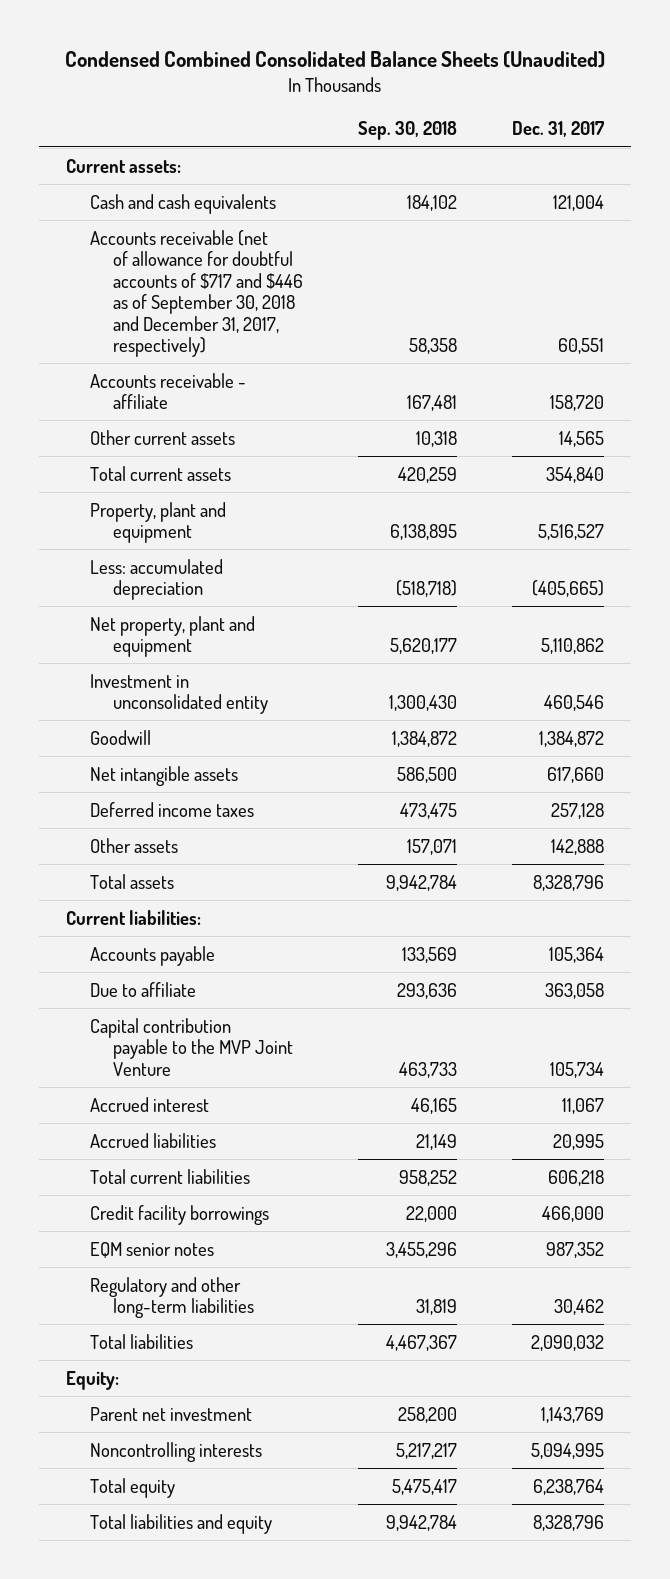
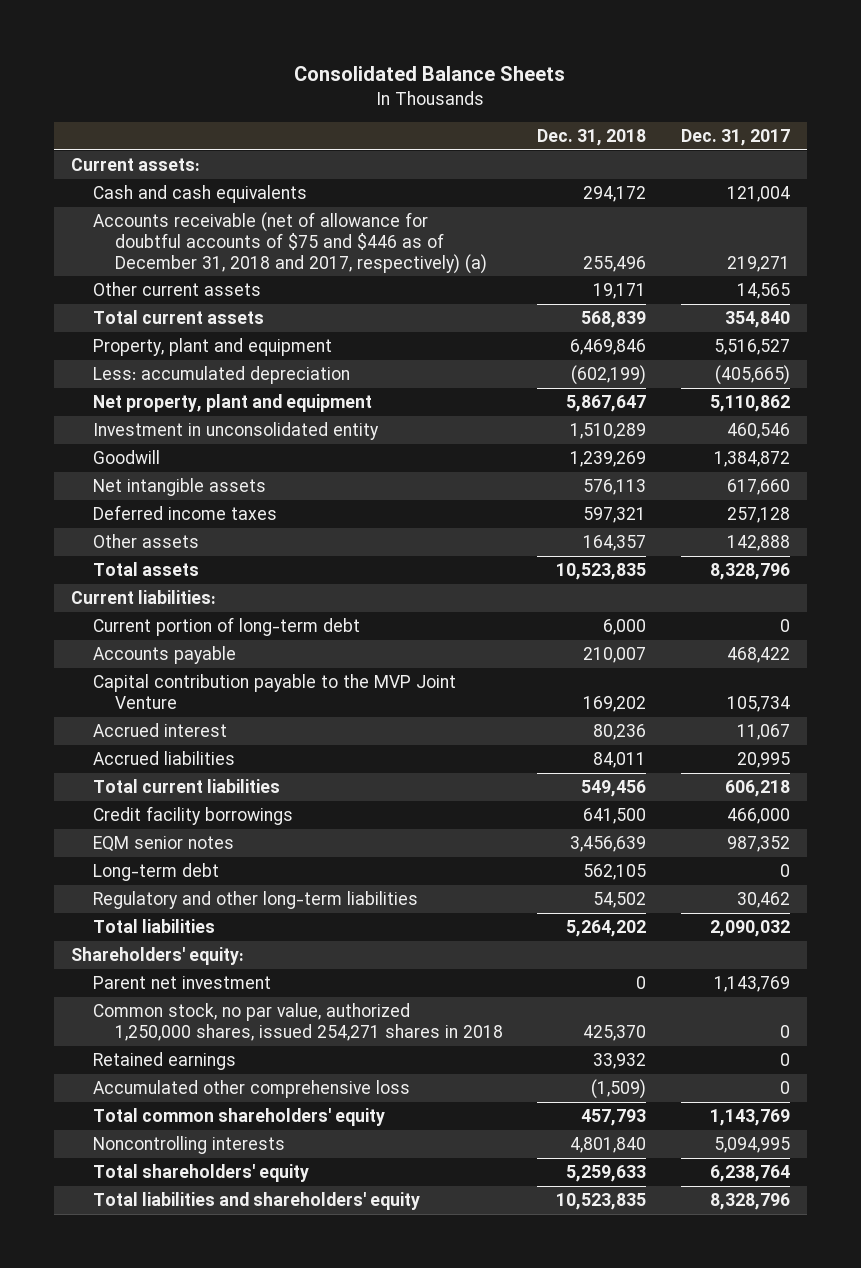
- Condensed Combined Consolidated Balance Sheets (Unaudited)
+ Consolidated Balance Sheets
- | Sep. 30, 2018 | Dec. 31, 2017
+ | Dec. 31, 2018 | Dec. 31, 2017
- Accounts receivable (net of allowance for doubtful accounts of $717 and $446 as of September 30, 2018 and December 31, 2017, respectively) | 58,358 | 60,551
- Accounts receivable - affiliate | 167,481 | 158,720
+ Accounts receivable (net of allowance for doubtful accounts of $75 and $446 as of December 31, 2018 and 2017, respectively) (a) | 255,496 | 219,271
- Accounts payable | 133,569 | 105,364
- Due to affiliate | 293,636 | 363,058
+ Current portion of long-term debt | 6,000 | 0
+ Accounts payable | 210,007 | 468,422
+ Long-term debt | 562,105 | 0
- Equity:
+ Shareholders' equity:
+ Common stock, no par value, authorized 1,250,000 shares, issued 254,271 shares in 2018 | 425,370 | 0
+ Retained earnings | 33,932 | 0
+ Accumulated other comprehensive loss | (1,509) | 0
+ Total common shareholders' equity | 457,793 | 1,143,769
- Total equity | 5,475,417 | 6,238,764
- Total liabilities and equity | 9,942,784 | 8,328,796
+ Total shareholders' equity | 5,259,633 | 6,238,764
+ Total liabilities and shareholders' equity | 10,523,835 | 8,328,796

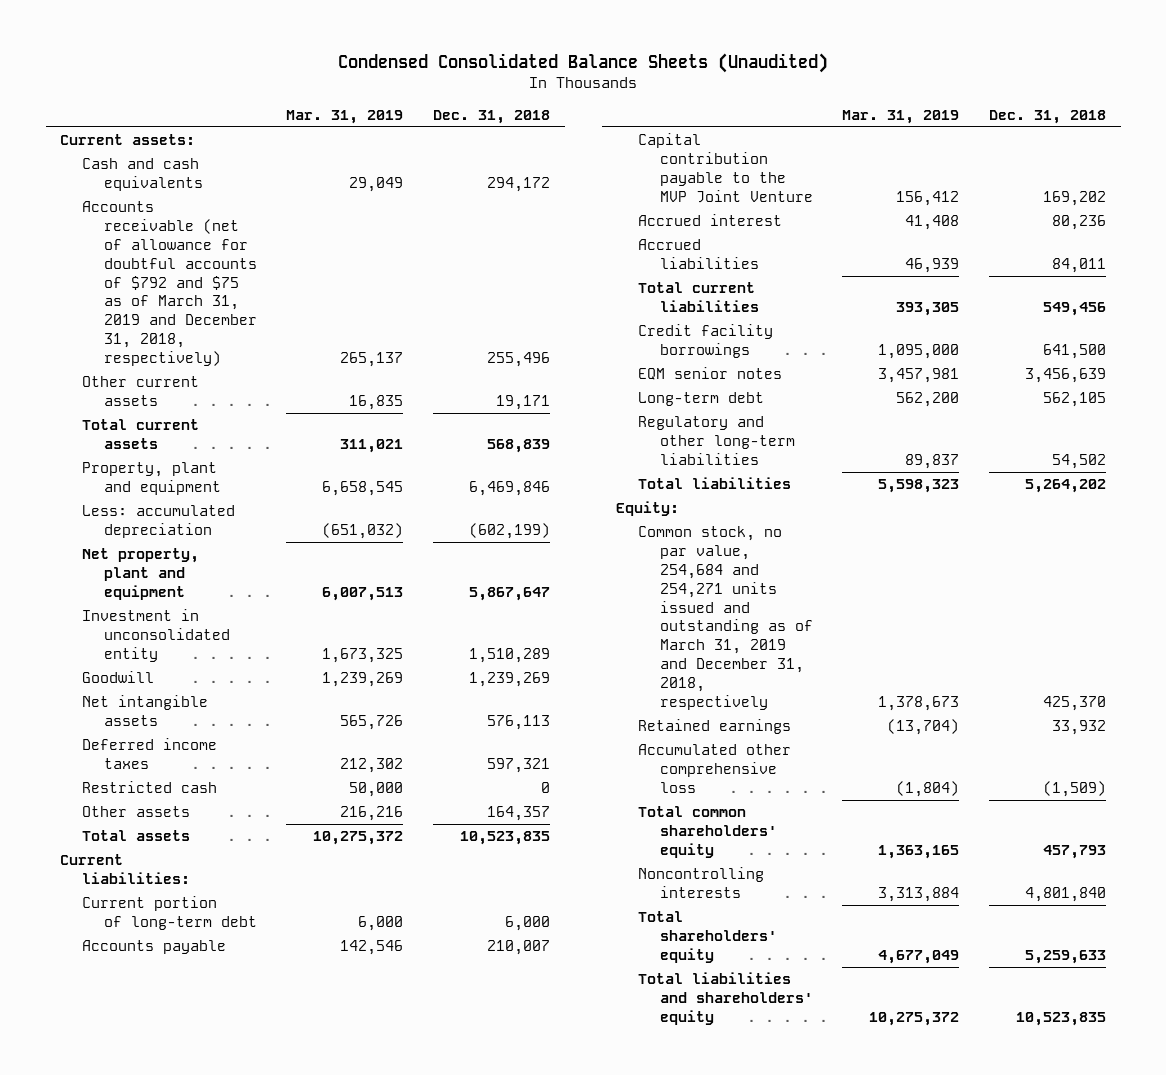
- Consolidated Balance Sheets
+ Condensed Consolidated Balance Sheets (Unaudited)
- | Dec. 31, 2018 | Dec. 31, 2017
+ | Mar. 31, 2019 | Dec. 31, 2018
- Accounts receivable (net of allowance for doubtful accounts of $75 and $446 as of December 31, 2018 and 2017, respectively) (a) | 255,496 | 219,271
+ Accounts receivable (net of allowance for doubtful accounts of $792 and $75 as of March 31, 2019 and December 31, 2018, respectively) | 265,137 | 255,496
+ Restricted cash | 50,000 | 0
- Shareholders' equity:
- Parent net investment | 0 | 1,143,769
- Common stock, no par value, authorized 1,250,000 shares, issued 254,271 shares in 2018 | 425,370 | 0
+ Equity:
+ Common stock, no par value, 254,684 and 254,271 units issued and outstanding as of March 31, 2019 and December 31, 2018, respectively | 1,378,673 | 425,370

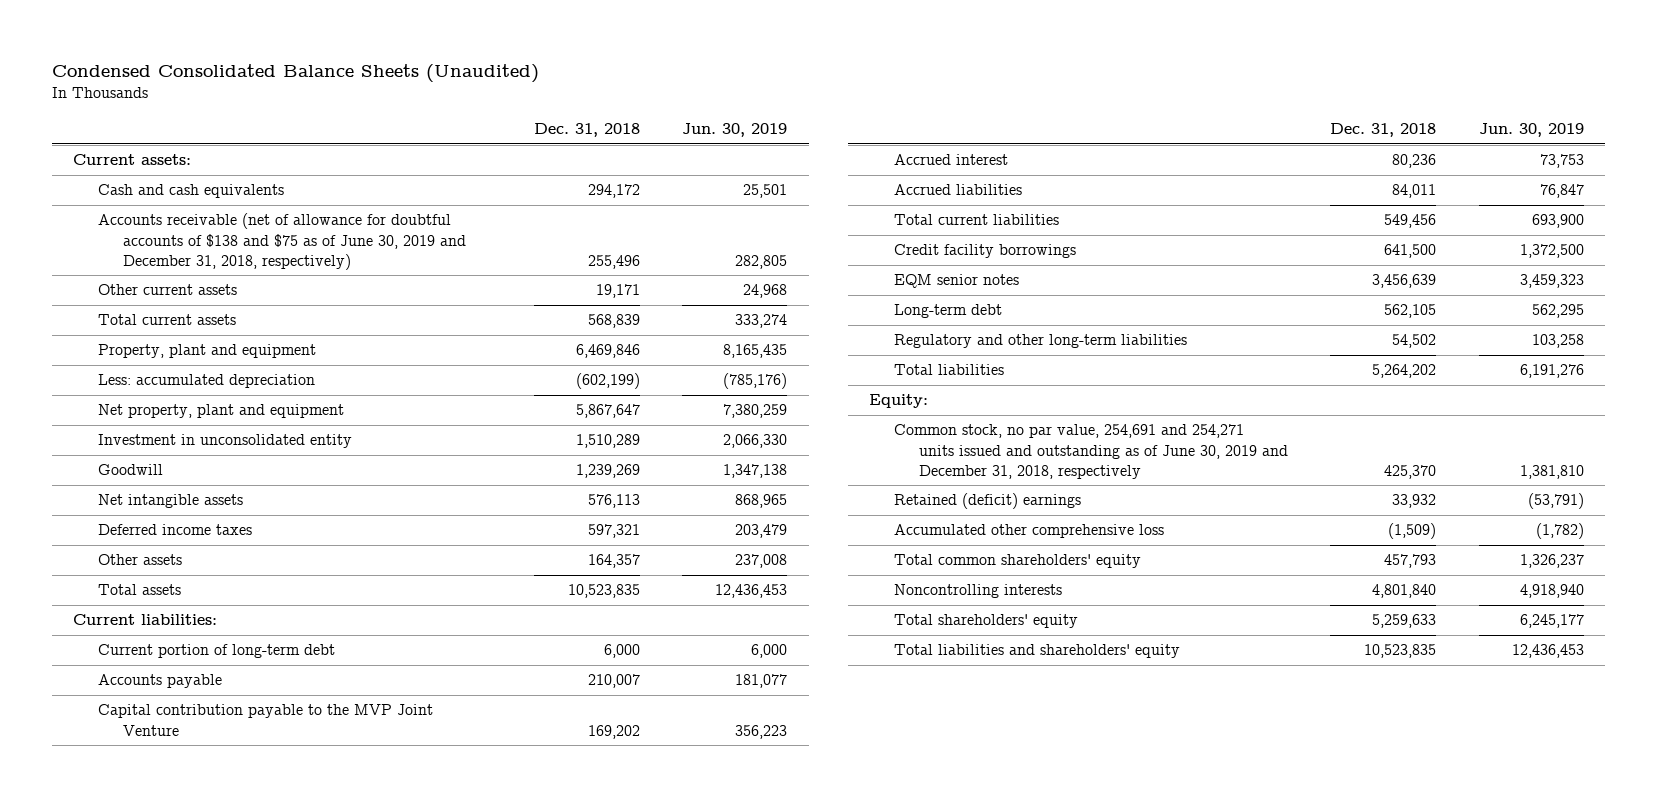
- | Mar. 31, 2019 | Dec. 31, 2018
+ | Dec. 31, 2018 | Jun. 30, 2019
- Accounts receivable (net of allowance for doubtful accounts of $792 and $75 as of March 31, 2019 and December 31, 2018, respectively) | 265,137 | 255,496
+ Accounts receivable (net of allowance for doubtful accounts of $138 and $75 as of June 30, 2019 and December 31, 2018, respectively) | 255,496 | 282,805
- Restricted cash | 50,000 | 0
- Common stock, no par value, 254,684 and 254,271 units issued and outstanding as of March 31, 2019 and December 31, 2018, respectively | 1,378,673 | 425,370
- Retained earnings | (13,704) | 33,932
+ Common stock, no par value, 254,691 and 254,271 units issued and outstanding as of June 30, 2019 and December 31, 2018, respectively | 425,370 | 1,381,810
+ Retained (deficit) earnings | 33,932 | (53,791)

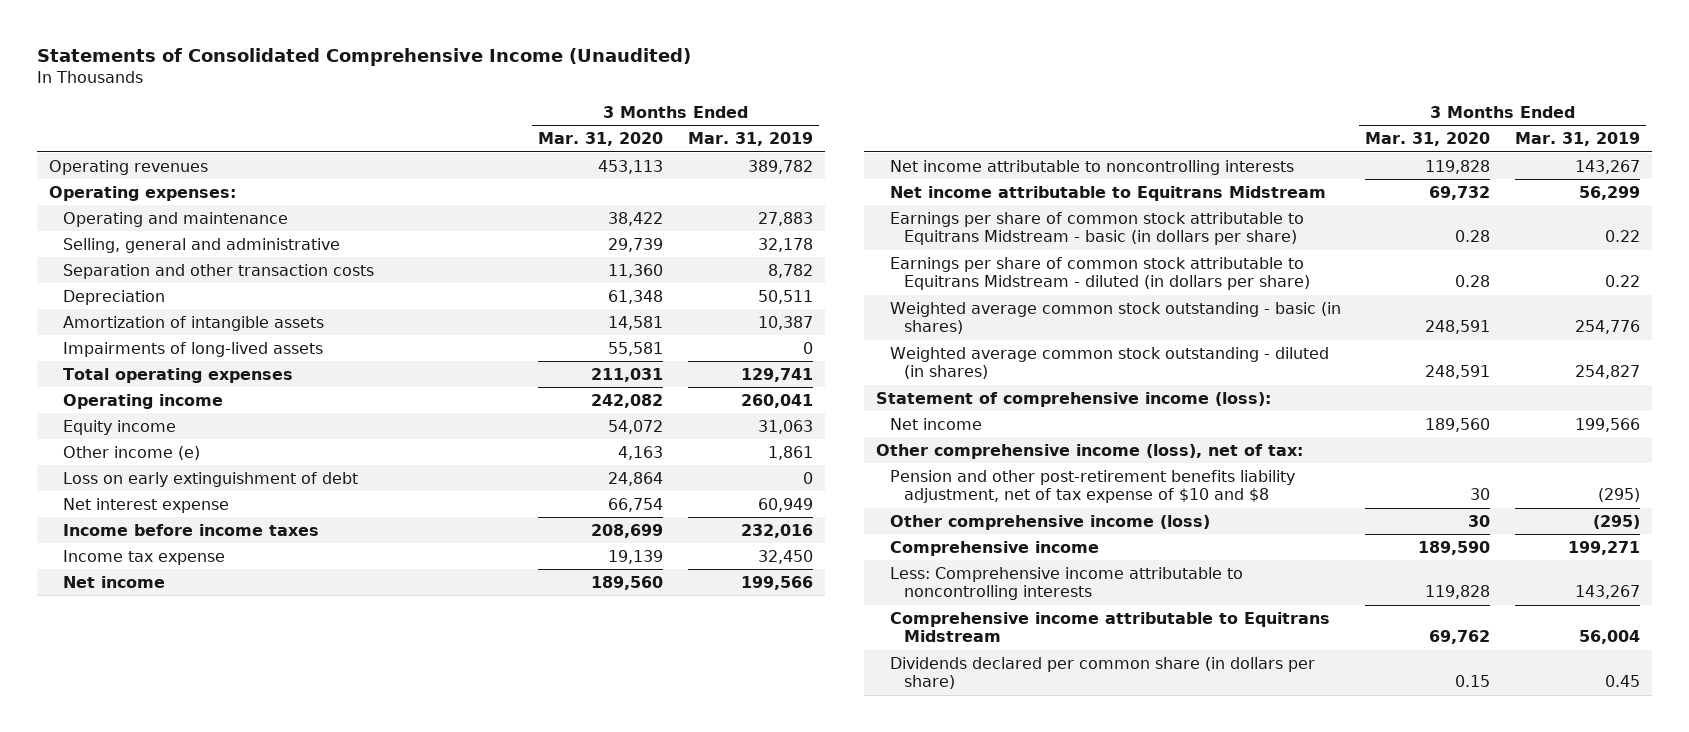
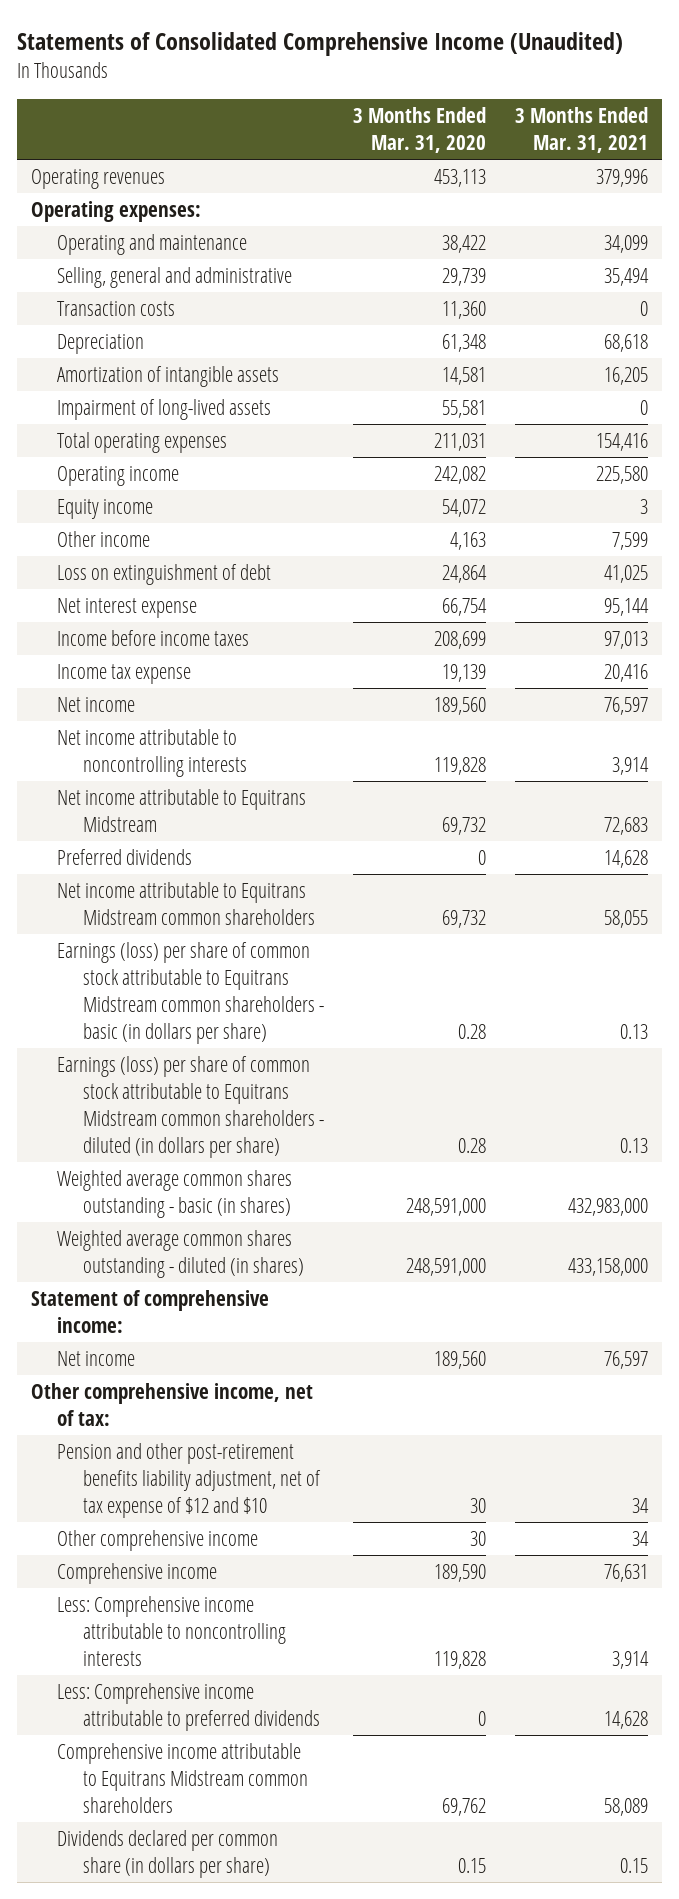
- | 3 Months Ended Mar. 31, 2020 | 3 Months Ended Mar. 31, 2019
+ | 3 Months Ended Mar. 31, 2020 | 3 Months Ended Mar. 31, 2021
- Separation and other transaction costs | 11,360 | 8,782
+ Transaction costs | 11,360 | 0
- Impairments of long-lived assets | 55,581 | 0
+ Impairment of long-lived assets | 55,581 | 0
- Other income (e) | 4,163 | 1,861
- Loss on early extinguishment of debt | 24,864 | 0
+ Other income | 4,163 | 7,599
+ Loss on extinguishment of debt | 24,864 | 41,025
- Earnings per share of common stock attributable to Equitrans Midstream - basic (in dollars per share) | 0.28 | 0.22
- Earnings per share of common stock attributable to Equitrans Midstream - diluted (in dollars per share) | 0.28 | 0.22
- Weighted average common stock outstanding - basic (in shares) | 248,591 | 254,776
- Weighted average common stock outstanding - diluted (in shares) | 248,591 | 254,827
- Statement of comprehensive income (loss):
+ Preferred dividends | 0 | 14,628
+ Net income attributable to Equitrans Midstream common shareholders | 69,732 | 58,055
+ Earnings (loss) per share of common stock attributable to Equitrans Midstream common shareholders - basic (in dollars per share) | 0.28 | 0.13
+ Earnings (loss) per share of common stock attributable to Equitrans Midstream common shareholders - diluted (in dollars per share) | 0.28 | 0.13
+ Weighted average common shares outstanding - basic (in shares) | 248,591,000 | 432,983,000
+ Weighted average common shares outstanding - diluted (in shares) | 248,591,000 | 433,158,000
+ Statement of comprehensive income:
- Other comprehensive income (loss), net of tax:
- Pension and other post-retirement benefits liability adjustment, net of tax expense of $10 and $8 | 30 | (295)
- Other comprehensive income (loss) | 30 | (295)
+ Other comprehensive income, net of tax:
+ Pension and other post-retirement benefits liability adjustment, net of tax expense of $12 and $10 | 30 | 34
+ Other comprehensive income | 30 | 34
- Comprehensive income attributable to Equitrans Midstream | 69,762 | 56,004
+ Less: Comprehensive income attributable to preferred dividends | 0 | 14,628
+ Comprehensive income attributable to Equitrans Midstream common shareholders | 69,762 | 58,089

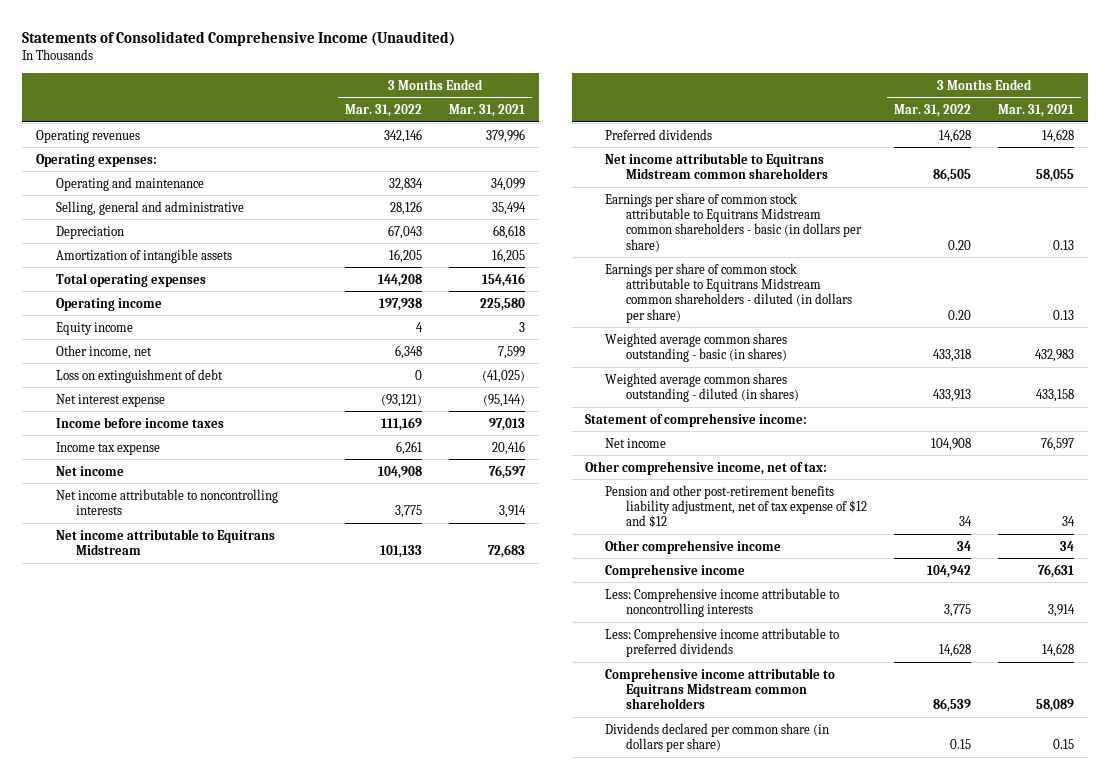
- | 3 Months Ended Mar. 31, 2020 | 3 Months Ended Mar. 31, 2021
+ | 3 Months Ended Mar. 31, 2022 | 3 Months Ended Mar. 31, 2021
- Transaction costs | 11,360 | 0
- Impairment of long-lived assets | 55,581 | 0
- Other income | 4,163 | 7,599
- Loss on extinguishment of debt | 24,864 | 41,025
- Net interest expense | 66,754 | 95,144
+ Other income, net | 6,348 | 7,599
+ Loss on extinguishment of debt | 0 | (41,025)
+ Net interest expense | (93,121) | (95,144)
- Earnings (loss) per share of common stock attributable to Equitrans Midstream common shareholders - basic (in dollars per share) | 0.28 | 0.13
- Earnings (loss) per share of common stock attributable to Equitrans Midstream common shareholders - diluted (in dollars per share) | 0.28 | 0.13
- Weighted average common shares outstanding - basic (in shares) | 248,591,000 | 432,983,000
- Weighted average common shares outstanding - diluted (in shares) | 248,591,000 | 433,158,000
+ Earnings per share of common stock attributable to Equitrans Midstream common shareholders - basic (in dollars per share) | 0.20 | 0.13
+ Earnings per share of common stock attributable to Equitrans Midstream common shareholders - diluted (in dollars per share) | 0.20 | 0.13
+ Weighted average common shares outstanding - basic (in shares) | 433,318 | 432,983
+ Weighted average common shares outstanding - diluted (in shares) | 433,913 | 433,158
- Pension and other post-retirement benefits liability adjustment, net of tax expense of $12 and $10 | 30 | 34
+ Pension and other post-retirement benefits liability adjustment, net of tax expense of $12 and $12 | 34 | 34

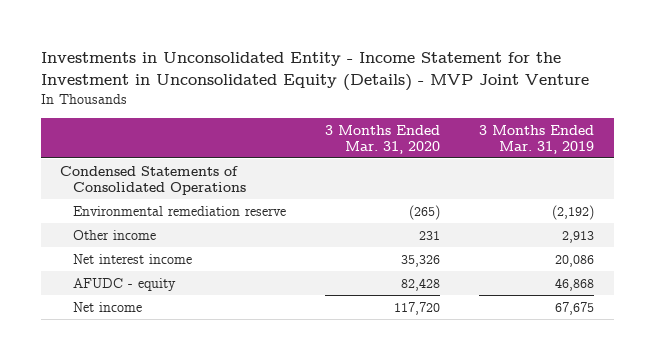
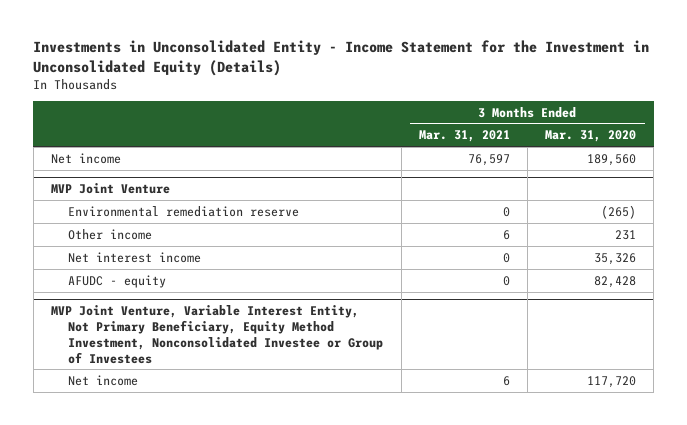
- Investments in Unconsolidated Entity - Income Statement for the Investment in Unconsolidated Equity (Details) - MVP Joint Venture
+ Investments in Unconsolidated Entity - Income Statement for the Investment in Unconsolidated Equity (Details)
- | 3 Months Ended Mar. 31, 2020 | 3 Months Ended Mar. 31, 2019
+ | 3 Months Ended Mar. 31, 2021 | 3 Months Ended Mar. 31, 2020
- Condensed Statements of Consolidated Operations
+ Net income | 76,597 | 189,560
+ MVP Joint Venture
+ MVP Joint Venture, Variable Interest Entity, Not Primary Beneficiary, Equity Method Investment, Nonconsolidated Investee or Group of Investees

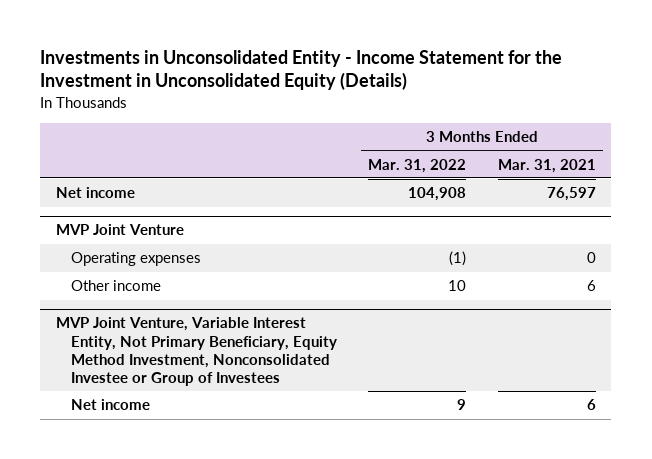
- | 3 Months Ended Mar. 31, 2021 | 3 Months Ended Mar. 31, 2020
+ | 3 Months Ended Mar. 31, 2022 | 3 Months Ended Mar. 31, 2021
@ MVP Joint Venture
- Environmental remediation reserve | 0 | (265)
+ Operating expenses | (1) | 0
- Net interest income | 0 | 35,326
- AFUDC - equity | 0 | 82,428

